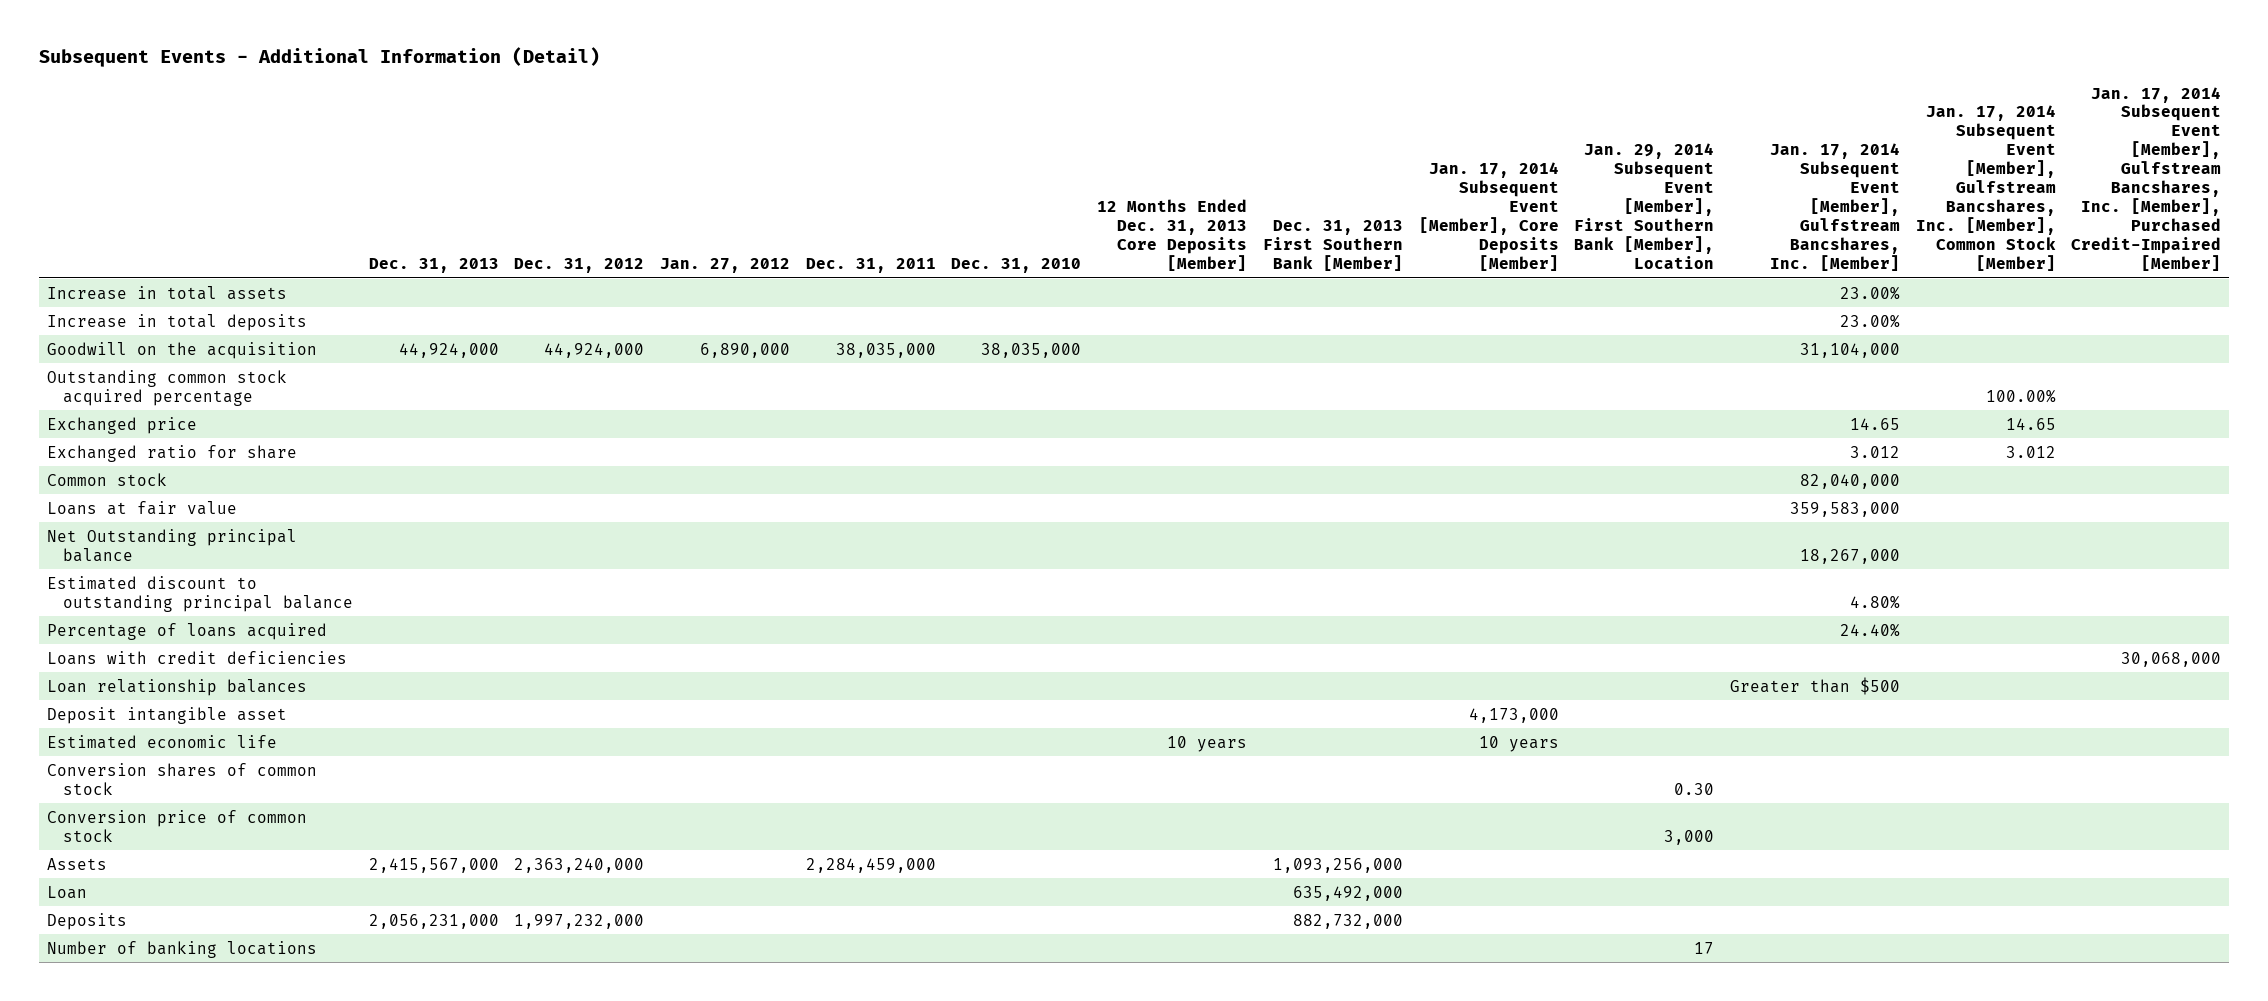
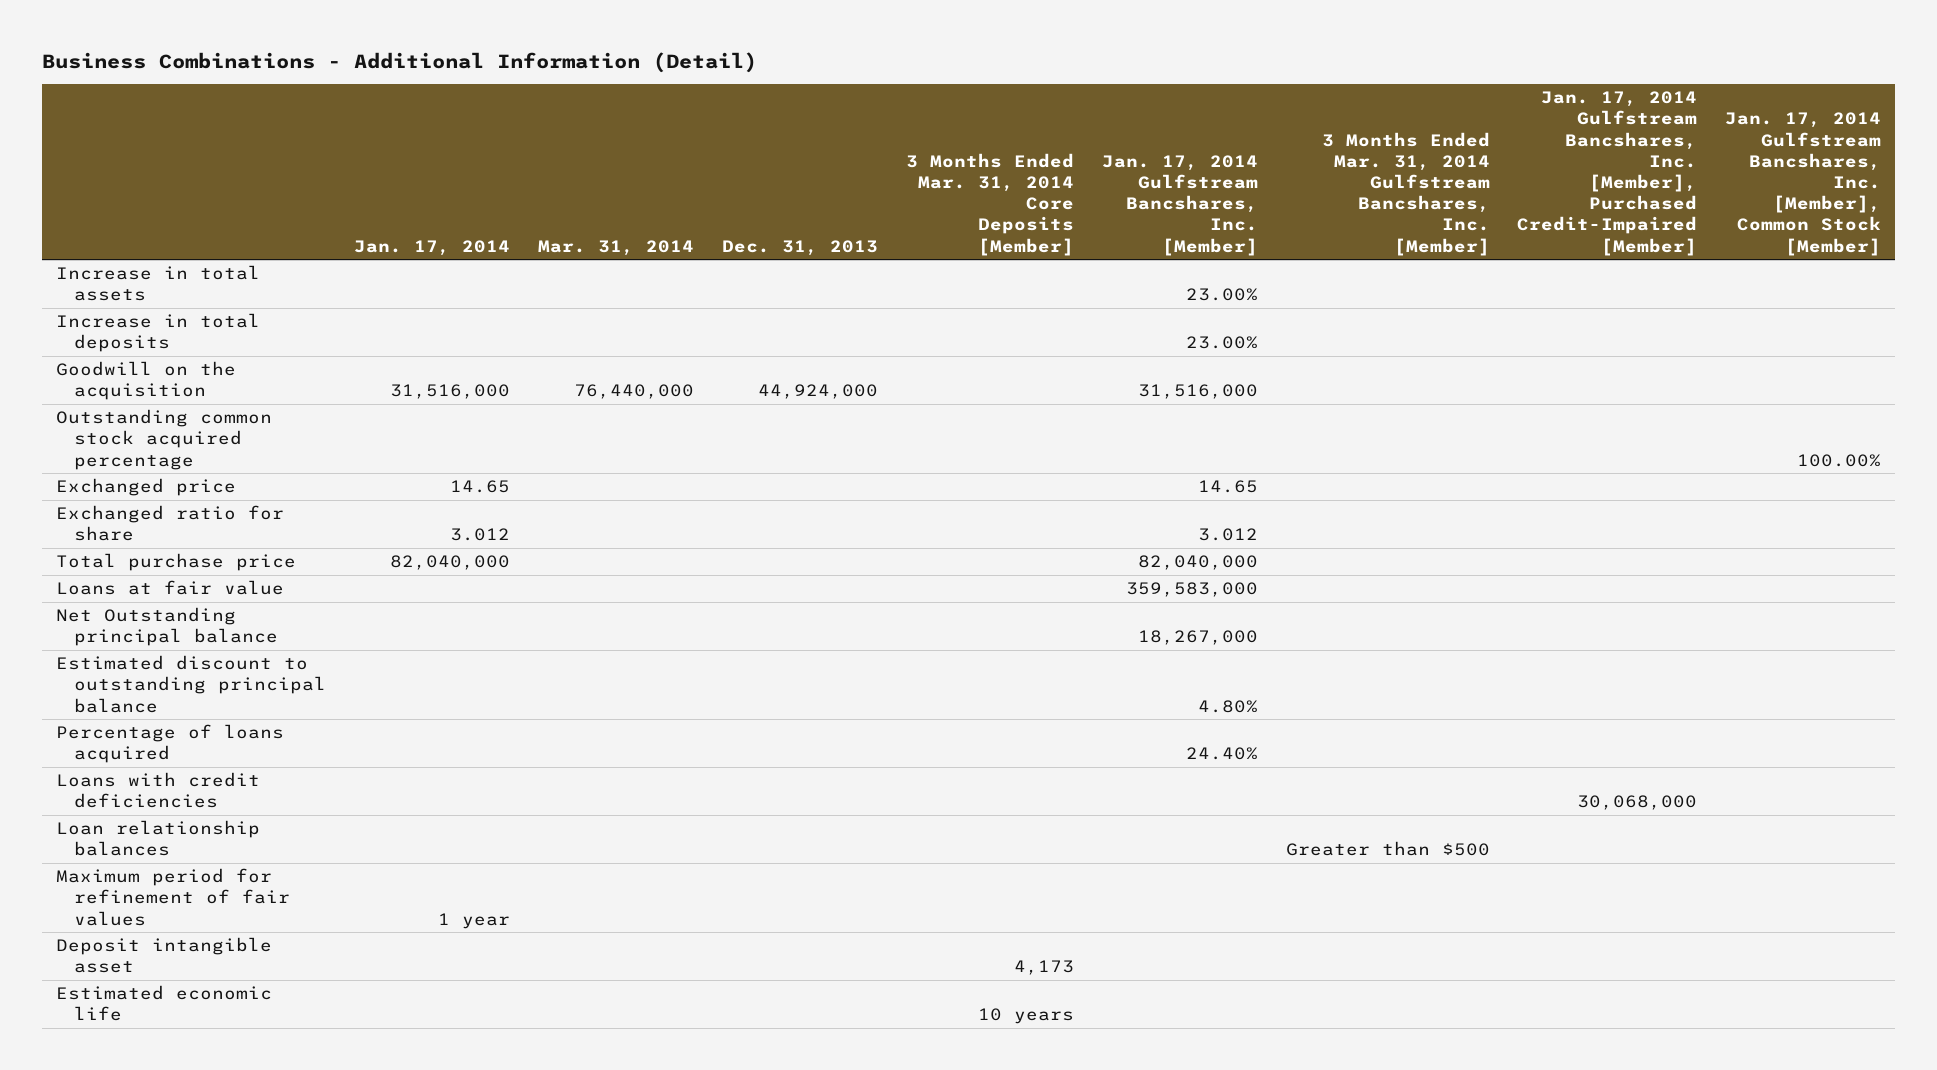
- Subsequent Events - Additional Information (Detail)
+ Business Combinations - Additional Information (Detail)
- | Dec. 31, 2013 | Dec. 31, 2012 | Jan. 27, 2012 | Dec. 31, 2011 | Dec. 31, 2010 | 12 Months Ended Dec. 31, 2013 Core Deposits [Member] | Dec. 31, 2013 First Southern Bank [Member] | Jan. 17, 2014 Subsequent Event [Member], Core Deposits [Member] | Jan. 29, 2014 Subsequent Event [Member], First Southern Bank [Member], Location | Jan. 17, 2014 Subsequent Event [Member], Gulfstream Bancshares, Inc. [Member] | Jan. 17, 2014 Subsequent Event [Member], Gulfstream Bancshares, Inc. [Member], Common Stock [Member] | Jan. 17, 2014 Subsequent Event [Member], Gulfstream Bancshares, Inc. [Member], Purchased Credit-Impaired [Member]
+ | Jan. 17, 2014 | Mar. 31, 2014 | Dec. 31, 2013 | 3 Months Ended Mar. 31, 2014 Core Deposits [Member] | Jan. 17, 2014 Gulfstream Bancshares, Inc. [Member] | 3 Months Ended Mar. 31, 2014 Gulfstream Bancshares, Inc. [Member] | Jan. 17, 2014 Gulfstream Bancshares, Inc. [Member], Purchased Credit-Impaired [Member] | Jan. 17, 2014 Gulfstream Bancshares, Inc. [Member], Common Stock [Member]
- Common stock | | | | | | | | | | 82,040,000 | |
+ Total purchase price | 82,040,000 | | | | 82,040,000 | | |
+ Maximum period for refinement of fair values | 1 year | | | | | | |
- Conversion shares of common stock | | | | | | | | | 0.30 | | |
- Conversion price of common stock | | | | | | | | | 3,000 | | |
- Assets | 2,415,567,000 | 2,363,240,000 | | 2,284,459,000 | | | 1,093,256,000 | | | | |
- Loan | | | | | | | 635,492,000 | | | | |
- Deposits | 2,056,231,000 | 1,997,232,000 | | | | | 882,732,000 | | | | |
- Number of banking locations | | | | | | | | | 17 | | |

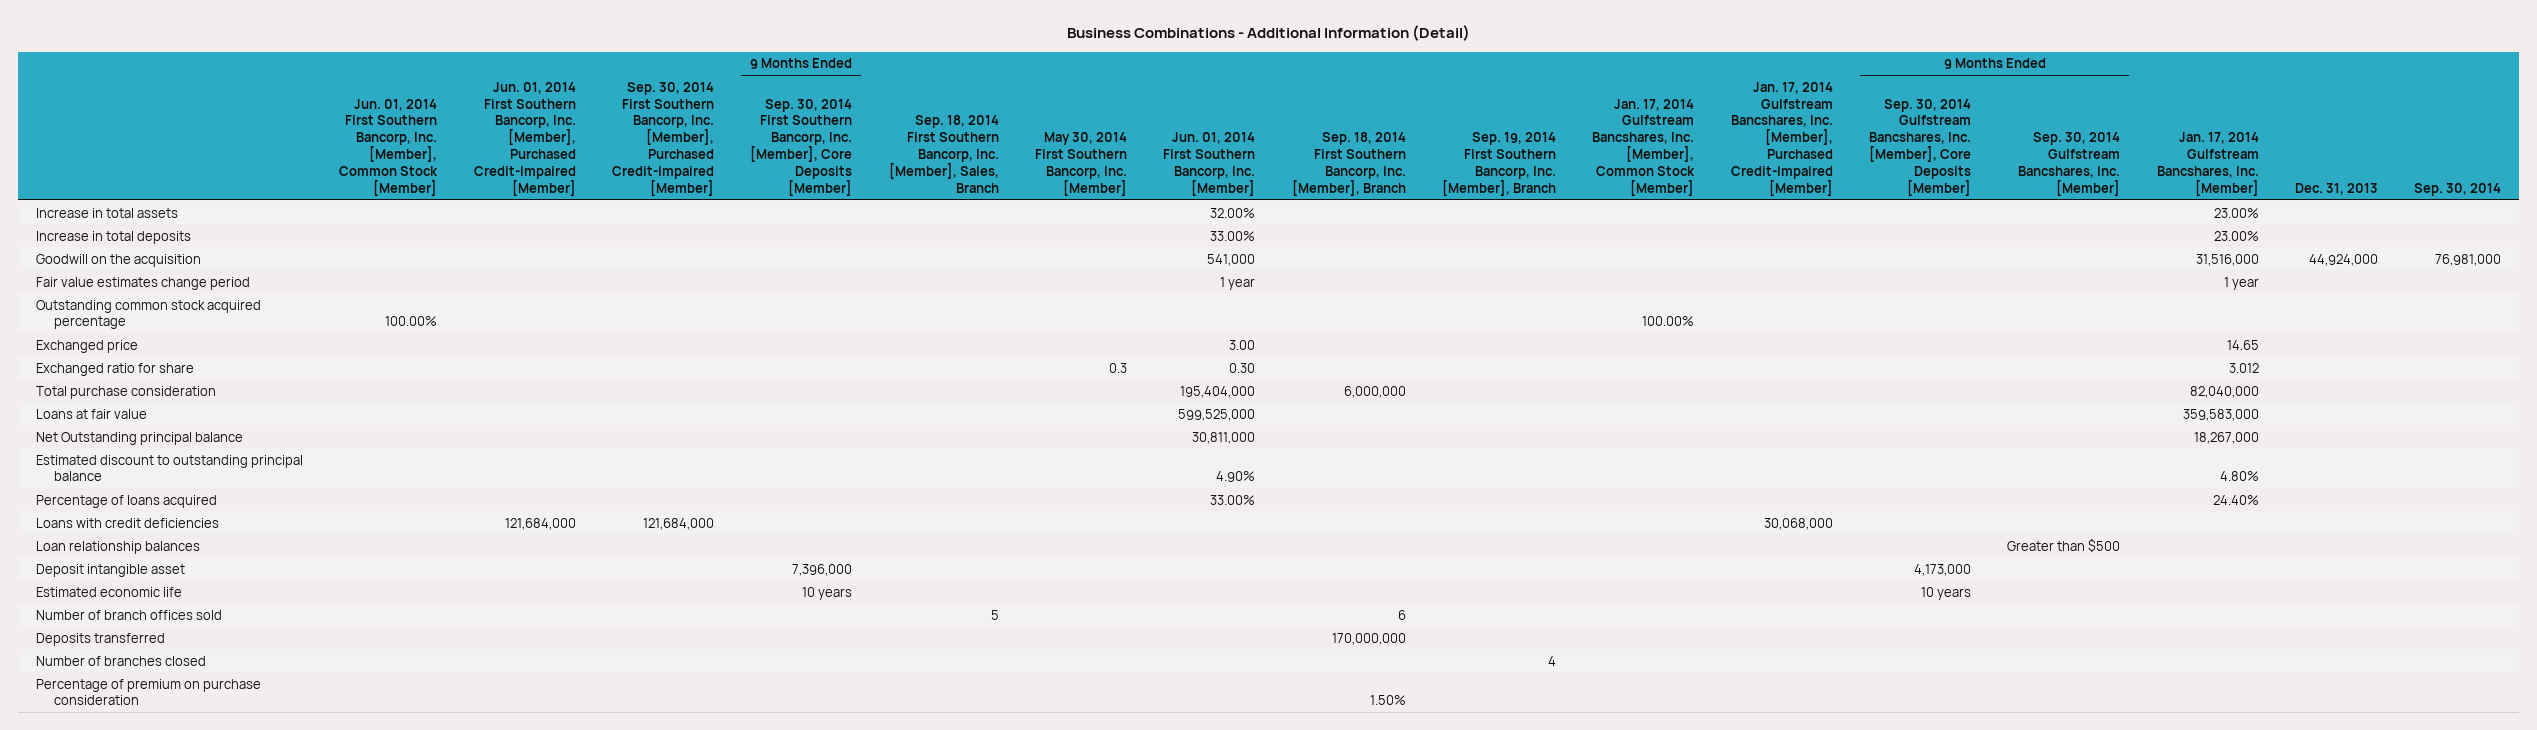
- | Jan. 17, 2014 | Mar. 31, 2014 | Dec. 31, 2013 | 3 Months Ended Mar. 31, 2014 Core Deposits [Member] | Jan. 17, 2014 Gulfstream Bancshares, Inc. [Member] | 3 Months Ended Mar. 31, 2014 Gulfstream Bancshares, Inc. [Member] | Jan. 17, 2014 Gulfstream Bancshares, Inc. [Member], Purchased Credit-Impaired [Member] | Jan. 17, 2014 Gulfstream Bancshares, Inc. [Member], Common Stock [Member]
+ | Jun. 01, 2014 First Southern Bancorp, Inc. [Member], Common Stock [Member] | Jun. 01, 2014 First Southern Bancorp, Inc. [Member], Purchased Credit-Impaired [Member] | Sep. 30, 2014 First Southern Bancorp, Inc. [Member], Purchased Credit-Impaired [Member] | 9 Months Ended Sep. 30, 2014 First Southern Bancorp, Inc. [Member], Core Deposits [Member] | Sep. 18, 2014 First Southern Bancorp, Inc. [Member], Sales, Branch | May 30, 2014 First Southern Bancorp, Inc. [Member] | Jun. 01, 2014 First Southern Bancorp, Inc. [Member] | Sep. 18, 2014 First Southern Bancorp, Inc. [Member], Branch | Sep. 19, 2014 First Southern Bancorp, Inc. [Member], Branch | Jan. 17, 2014 Gulfstream Bancshares, Inc. [Member], Common Stock [Member] | Jan. 17, 2014 Gulfstream Bancshares, Inc. [Member], Purchased Credit-Impaired [Member] | 9 Months Ended Sep. 30, 2014 Gulfstream Bancshares, Inc. [Member], Core Deposits [Member] | 9 Months Ended Sep. 30, 2014 Gulfstream Bancshares, Inc. [Member] | Jan. 17, 2014 Gulfstream Bancshares, Inc. [Member] | Dec. 31, 2013 | Sep. 30, 2014
+ Fair value estimates change period | | | | | | | 1 year | | | | | | | 1 year | |
- Total purchase price | 82,040,000 | | | | 82,040,000 | | |
+ Total purchase consideration | | | | | | | 195,404,000 | 6,000,000 | | | | | | 82,040,000 | |
- Maximum period for refinement of fair values | 1 year | | | | | | |
+ Number of branch offices sold | | | | | 5 | | | 6 | | | | | | | |
+ Deposits transferred | | | | | | | | 170,000,000 | | | | | | | |
+ Number of branches closed | | | | | | | | | 4 | | | | | | |
+ Percentage of premium on purchase consideration | | | | | | | | 1.50% | | | | | | | |

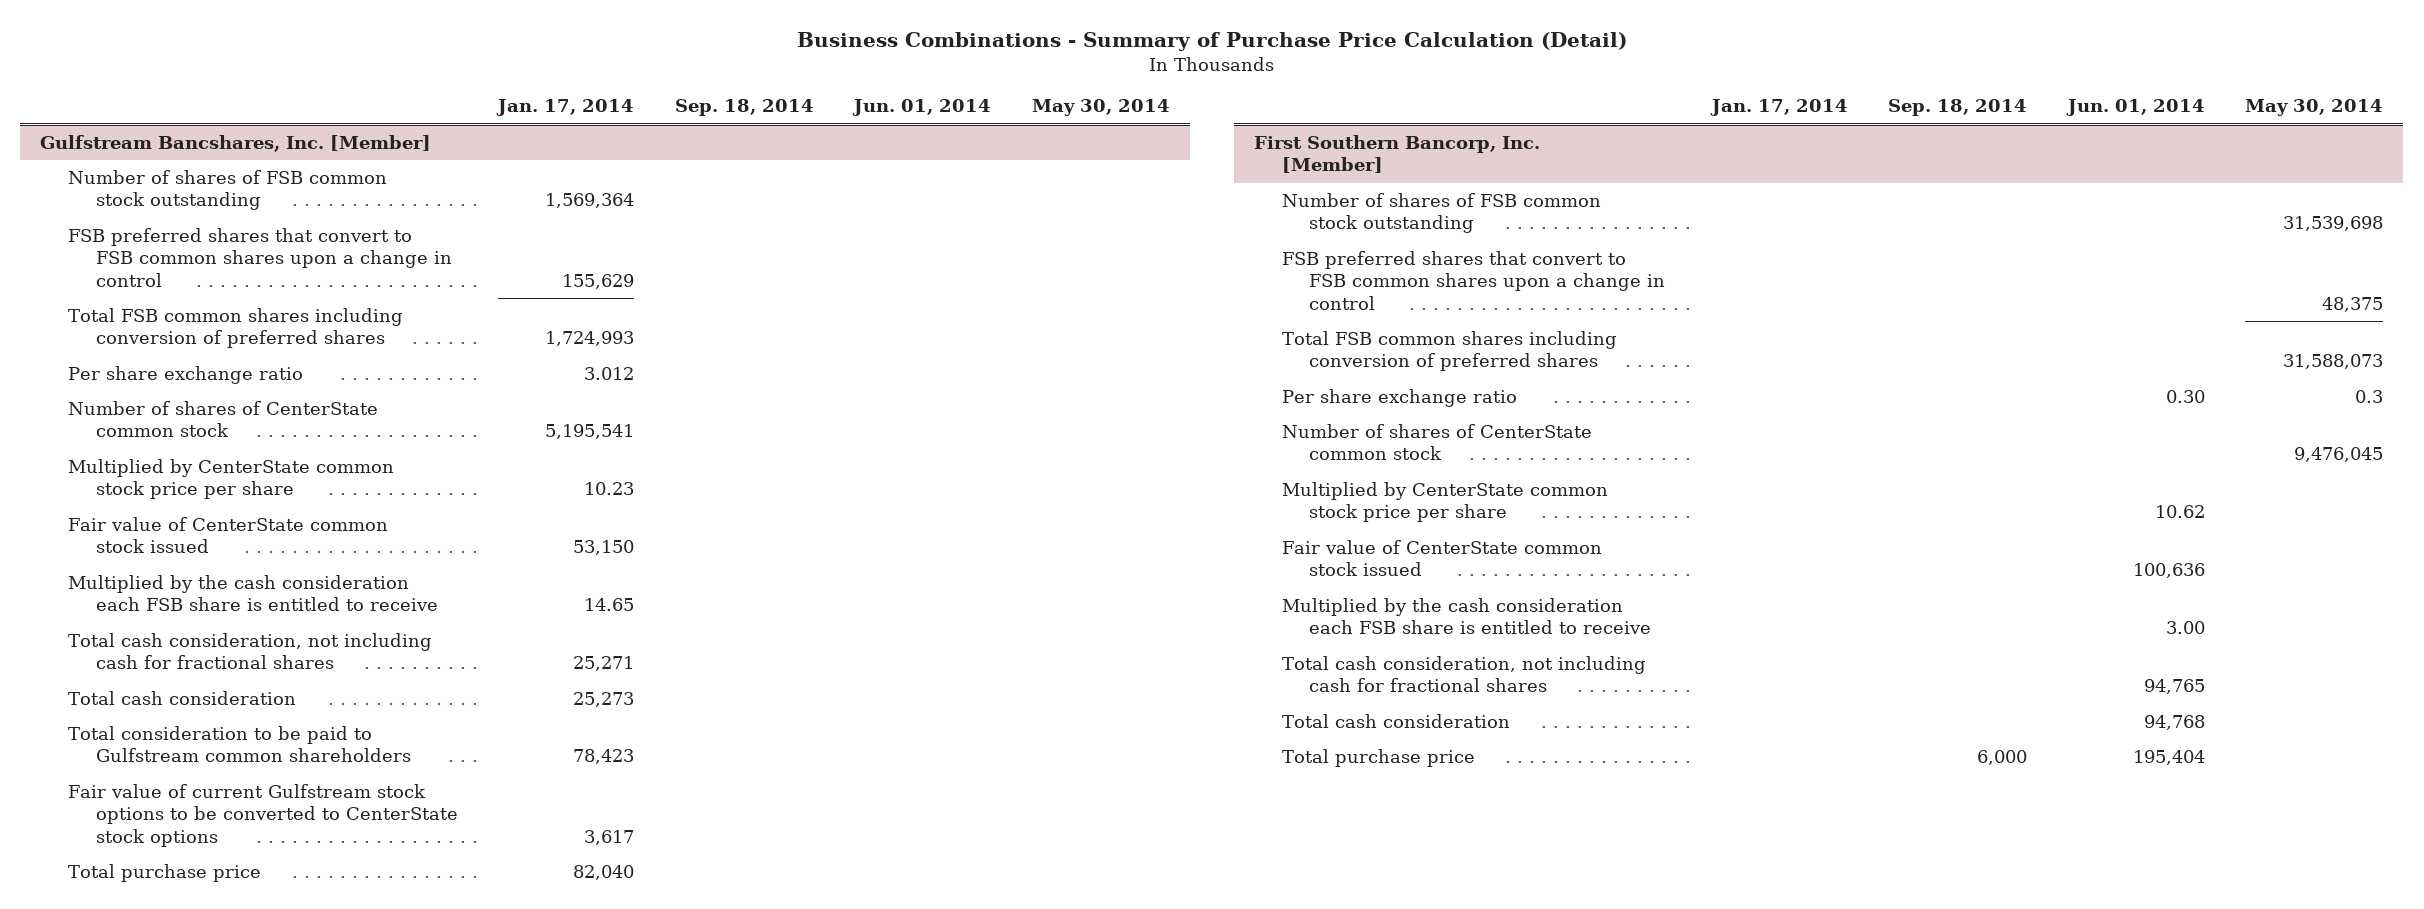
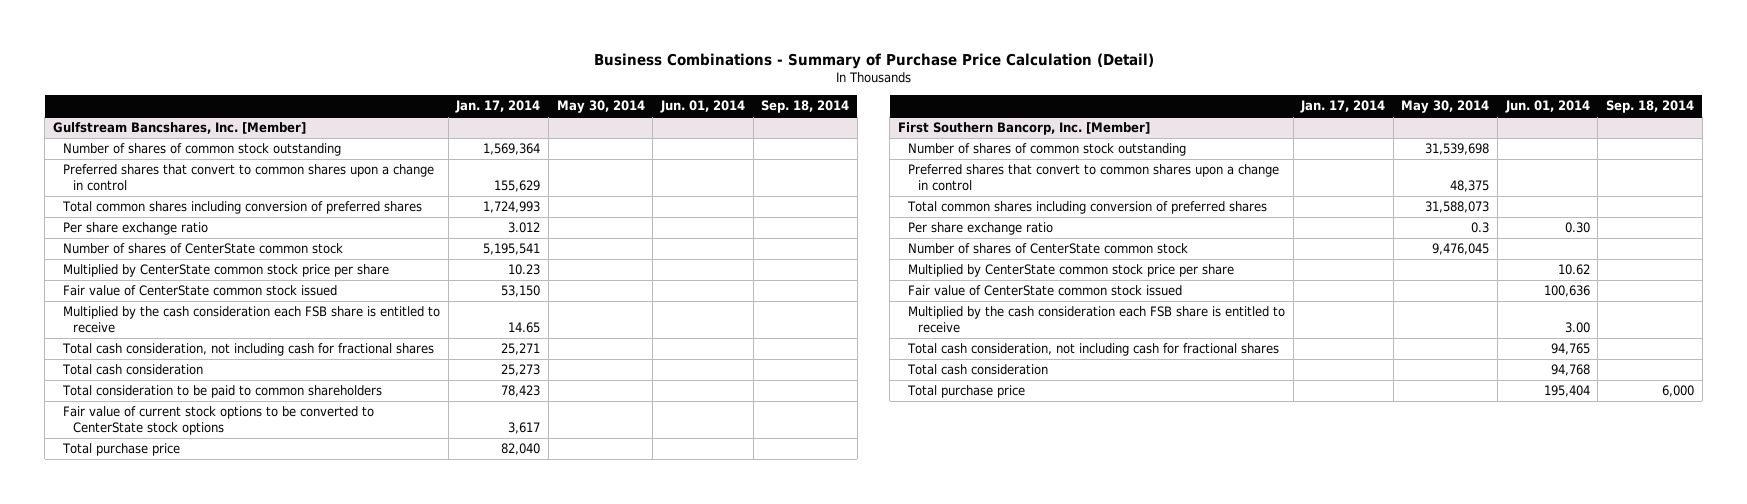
- | Jan. 17, 2014 | Sep. 18, 2014 | Jun. 01, 2014 | May 30, 2014
+ | Jan. 17, 2014 | May 30, 2014 | Jun. 01, 2014 | Sep. 18, 2014
@ Gulfstream Bancshares, Inc. [Member]
- Number of shares of FSB common stock outstanding | 1,569,364 | | |
- FSB preferred shares that convert to FSB common shares upon a change in control | 155,629 | | |
- Total FSB common shares including conversion of preferred shares | 1,724,993 | | |
+ Number of shares of common stock outstanding | 1,569,364 | | |
+ Preferred shares that convert to common shares upon a change in control | 155,629 | | |
+ Total common shares including conversion of preferred shares | 1,724,993 | | |
- Total consideration to be paid to Gulfstream common shareholders | 78,423 | | |
- Fair value of current Gulfstream stock options to be converted to CenterState stock options | 3,617 | | |
+ Total consideration to be paid to common shareholders | 78,423 | | |
+ Fair value of current stock options to be converted to CenterState stock options | 3,617 | | |
@ First Southern Bancorp, Inc. [Member]
- Number of shares of FSB common stock outstanding | | | | 31,539,698
- FSB preferred shares that convert to FSB common shares upon a change in control | | | | 48,375
- Total FSB common shares including conversion of preferred shares | | | | 31,588,073
+ Number of shares of common stock outstanding | | 31,539,698 | |
+ Preferred shares that convert to common shares upon a change in control | | 48,375 | |
+ Total common shares including conversion of preferred shares | | 31,588,073 | |

